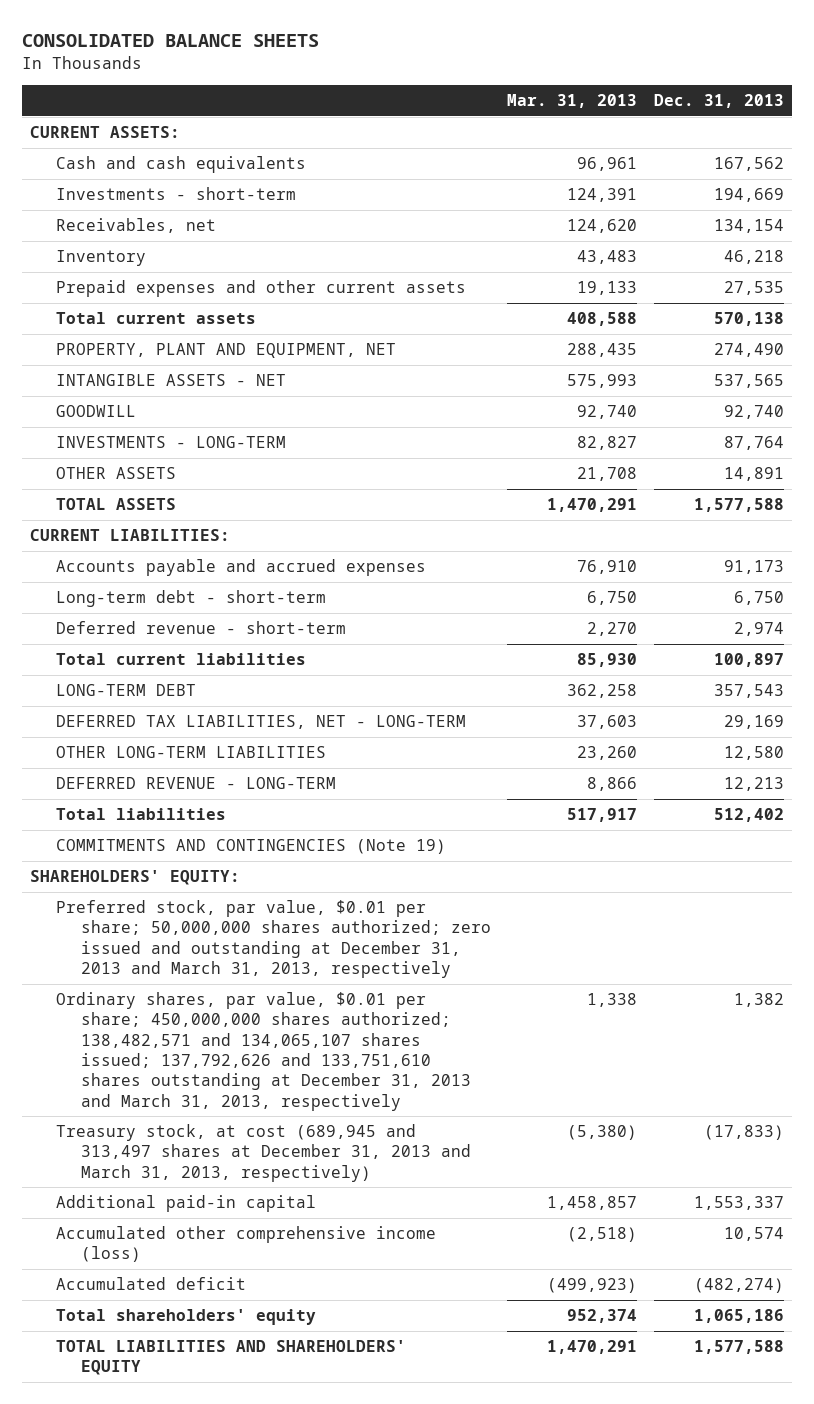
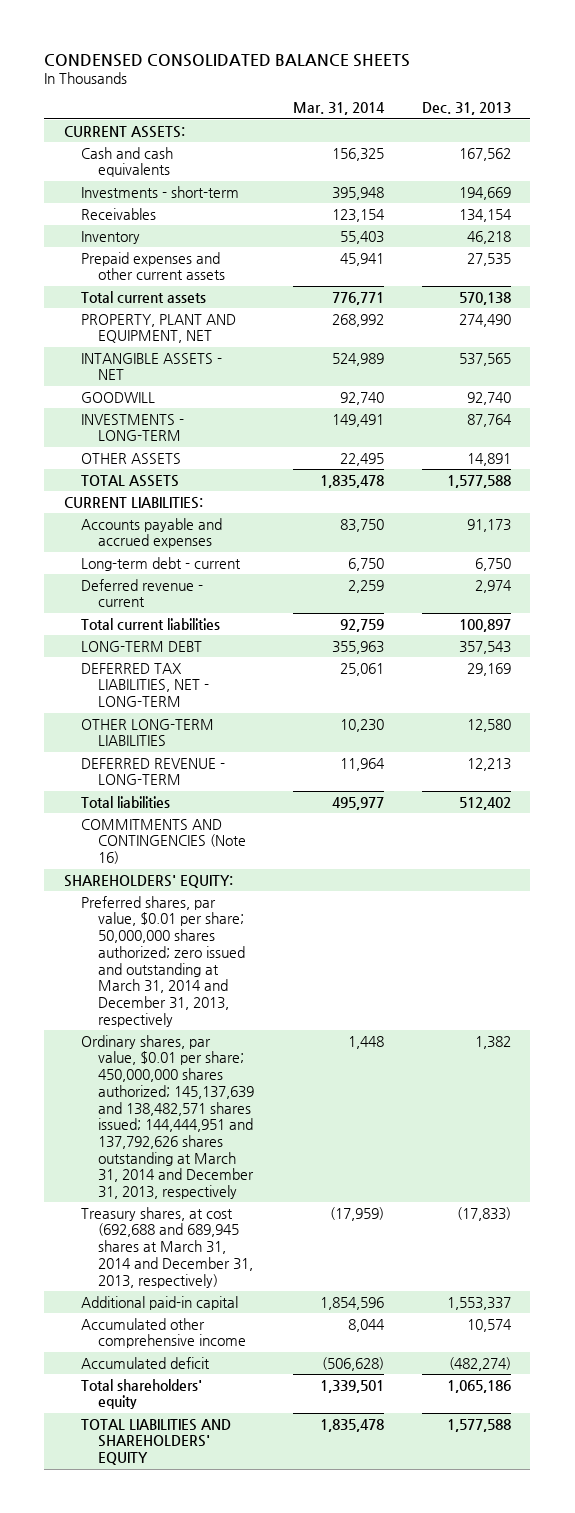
- CONSOLIDATED BALANCE SHEETS
+ CONDENSED CONSOLIDATED BALANCE SHEETS
- | Mar. 31, 2013 | Dec. 31, 2013
+ | Mar. 31, 2014 | Dec. 31, 2013
- Receivables, net | 124,620 | 134,154
+ Receivables | 123,154 | 134,154
- Long-term debt - short-term | 6,750 | 6,750
- Deferred revenue - short-term | 2,270 | 2,974
+ Long-term debt - current | 6,750 | 6,750
+ Deferred revenue - current | 2,259 | 2,974
- COMMITMENTS AND CONTINGENCIES (Note 19)
+ COMMITMENTS AND CONTINGENCIES (Note 16)
- Preferred stock, par value, $0.01 per share; 50,000,000 shares authorized; zero issued and outstanding at December 31, 2013 and March 31, 2013, respectively
- Ordinary shares, par value, $0.01 per share; 450,000,000 shares authorized; 138,482,571 and 134,065,107 shares issued; 137,792,626 and 133,751,610 shares outstanding at December 31, 2013 and March 31, 2013, respectively | 1,338 | 1,382
- Treasury stock, at cost (689,945 and 313,497 shares at December 31, 2013 and March 31, 2013, respectively) | (5,380) | (17,833)
+ Preferred shares, par value, $0.01 per share; 50,000,000 shares authorized; zero issued and outstanding at March 31, 2014 and December 31, 2013, respectively
+ Ordinary shares, par value, $0.01 per share; 450,000,000 shares authorized; 145,137,639 and 138,482,571 shares issued; 144,444,951 and 137,792,626 shares outstanding at March 31, 2014 and December 31, 2013, respectively | 1,448 | 1,382
+ Treasury shares, at cost (692,688 and 689,945 shares at March 31, 2014 and December 31, 2013, respectively) | (17,959) | (17,833)
- Accumulated other comprehensive income (loss) | (2,518) | 10,574
+ Accumulated other comprehensive income | 8,044 | 10,574

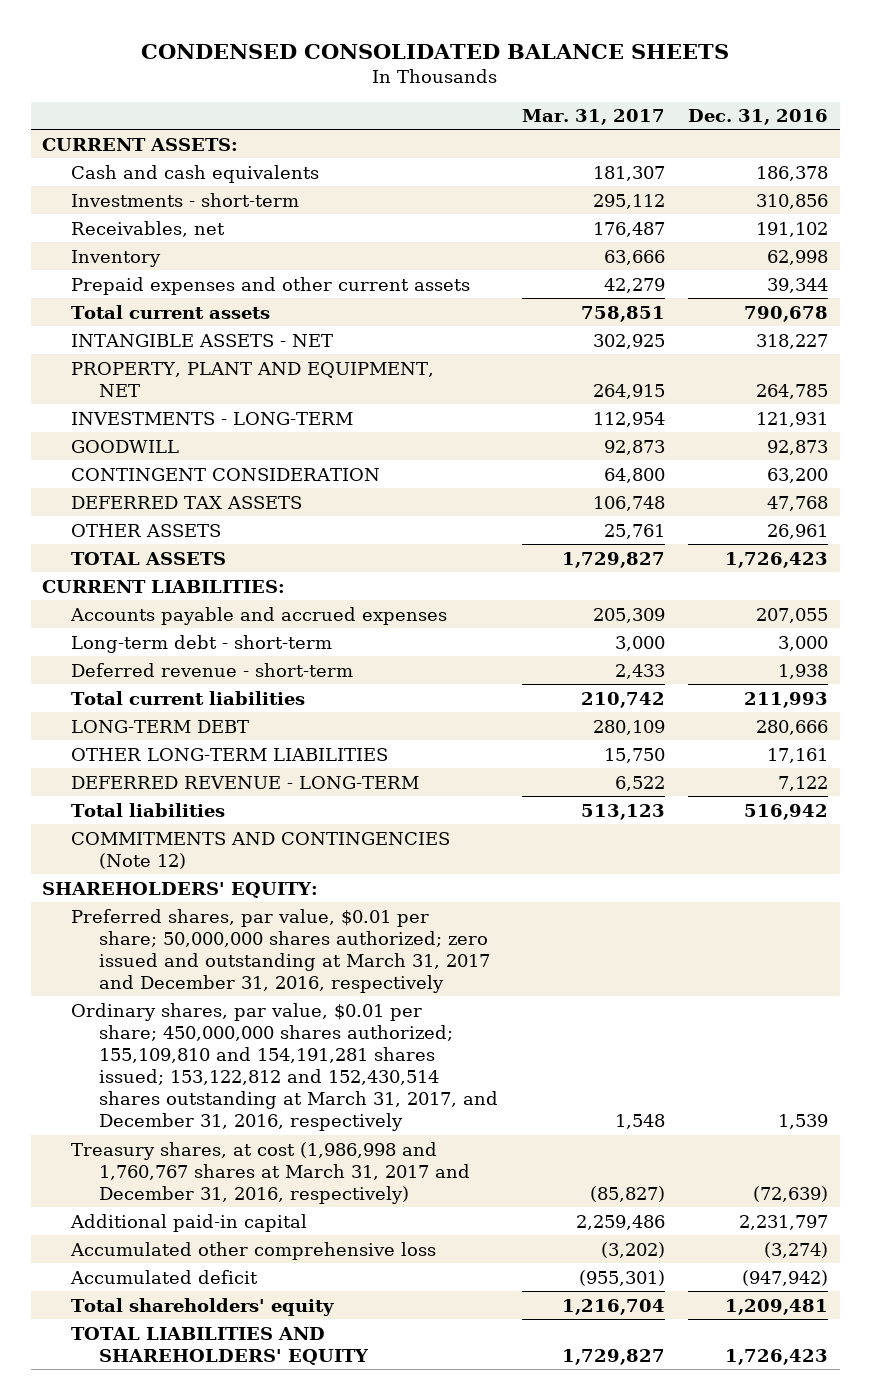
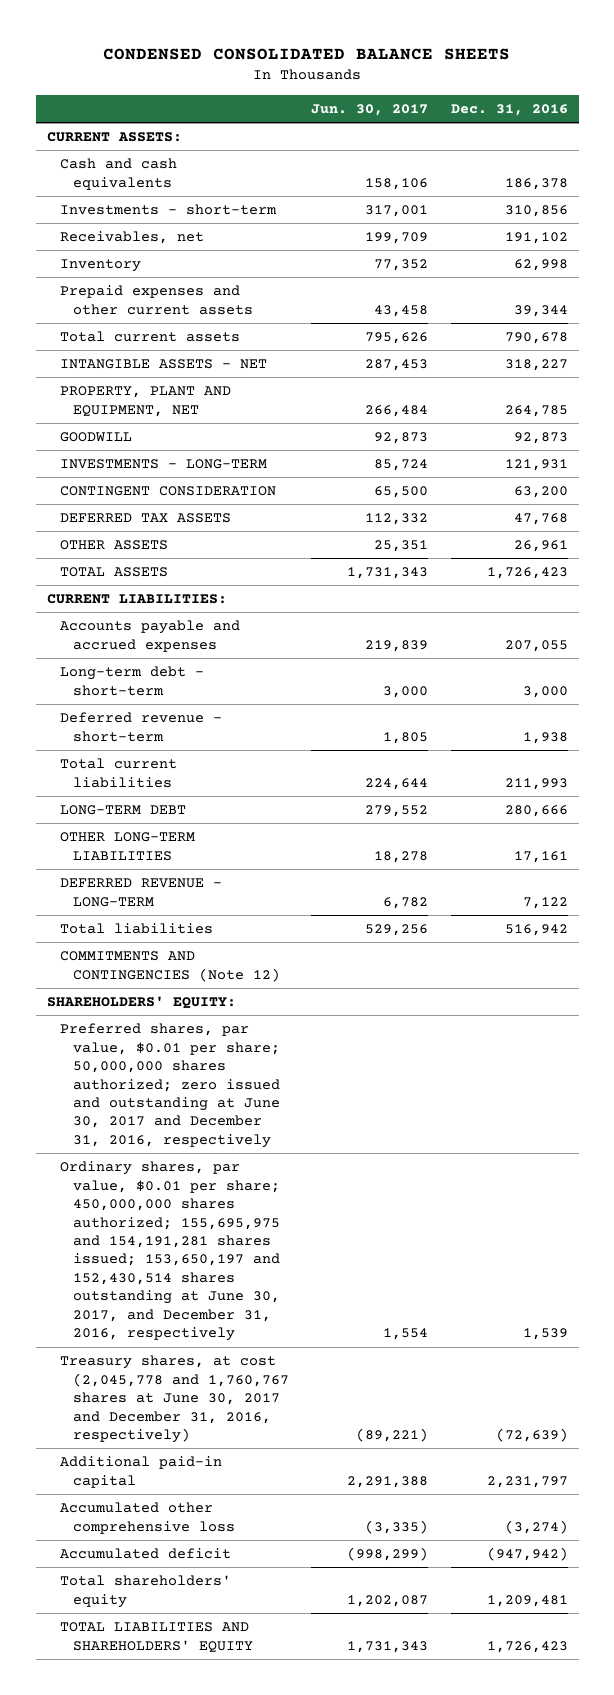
- | Mar. 31, 2017 | Dec. 31, 2016
+ | Jun. 30, 2017 | Dec. 31, 2016
moved down: INVESTMENTS - LONG-TERM | 85,724 | 121,931
- Preferred shares, par value, $0.01 per share; 50,000,000 shares authorized; zero issued and outstanding at March 31, 2017 and December 31, 2016, respectively
- Ordinary shares, par value, $0.01 per share; 450,000,000 shares authorized; 155,109,810 and 154,191,281 shares issued; 153,122,812 and 152,430,514 shares outstanding at March 31, 2017, and December 31, 2016, respectively | 1,548 | 1,539
- Treasury shares, at cost (1,986,998 and 1,760,767 shares at March 31, 2017 and December 31, 2016, respectively) | (85,827) | (72,639)
+ Preferred shares, par value, $0.01 per share; 50,000,000 shares authorized; zero issued and outstanding at June 30, 2017 and December 31, 2016, respectively
+ Ordinary shares, par value, $0.01 per share; 450,000,000 shares authorized; 155,695,975 and 154,191,281 shares issued; 153,650,197 and 152,430,514 shares outstanding at June 30, 2017, and December 31, 2016, respectively | 1,554 | 1,539
+ Treasury shares, at cost (2,045,778 and 1,760,767 shares at June 30, 2017 and December 31, 2016, respectively) | (89,221) | (72,639)

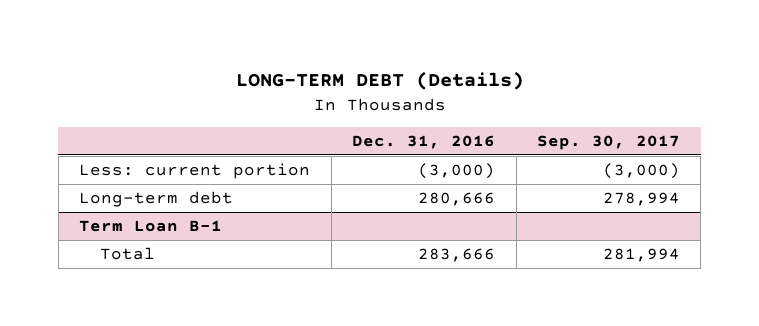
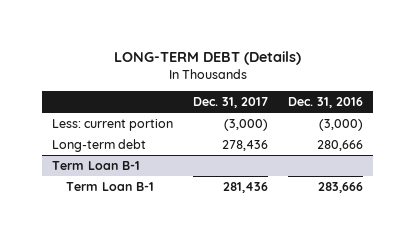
- | Dec. 31, 2016 | Sep. 30, 2017
+ | Dec. 31, 2017 | Dec. 31, 2016
@ Term Loan B-1
- Total | 283,666 | 281,994
+ Term Loan B-1 | 281,436 | 283,666

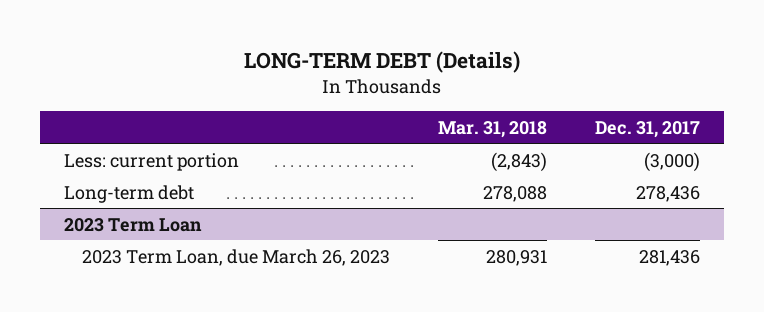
- | Dec. 31, 2017 | Dec. 31, 2016
+ | Mar. 31, 2018 | Dec. 31, 2017
- Term Loan B-1
- Term Loan B-1 | 281,436 | 283,666
+ 2023 Term Loan
+ 2023 Term Loan, due March 26, 2023 | 280,931 | 281,436

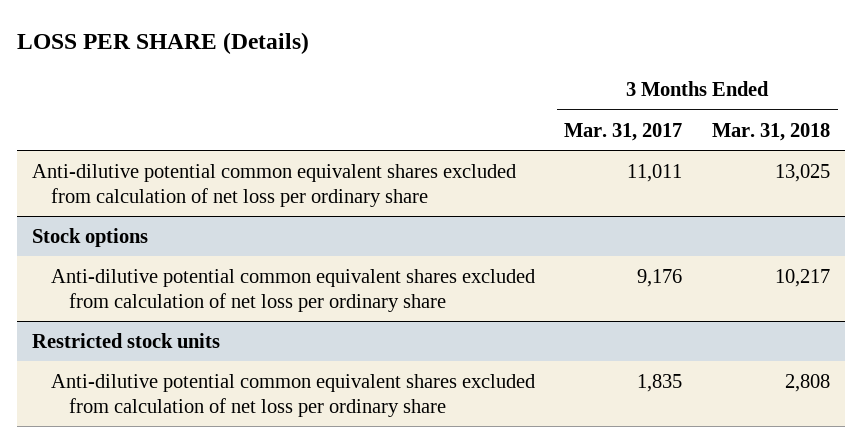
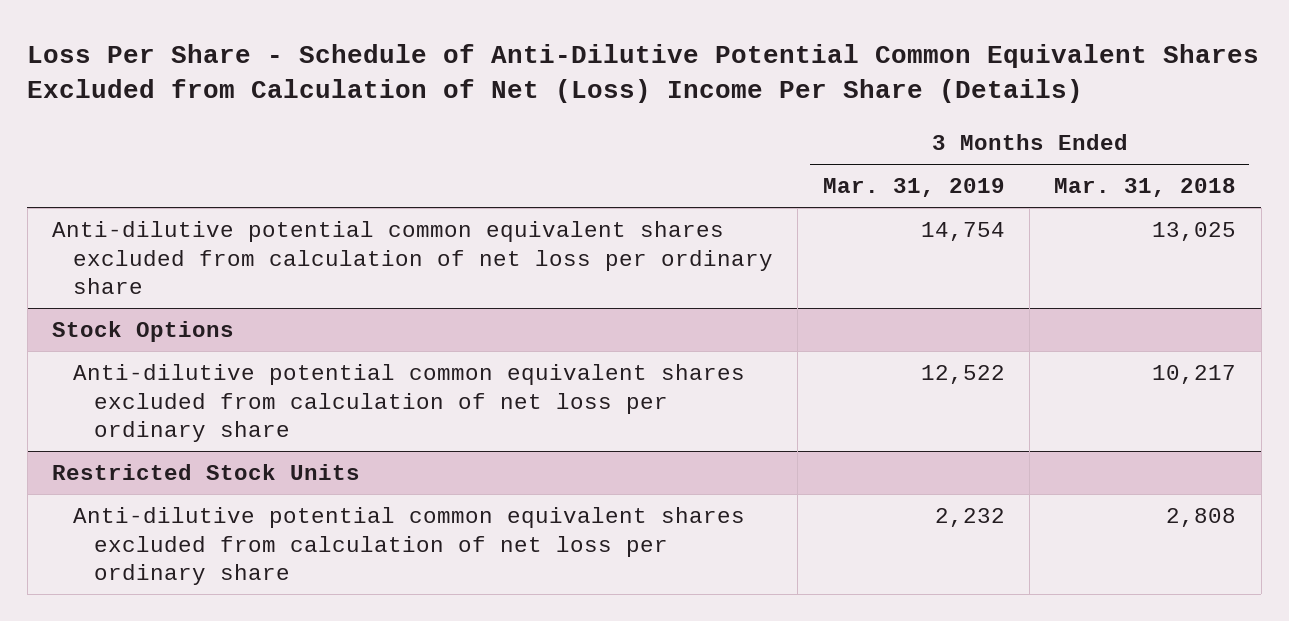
- LOSS PER SHARE (Details)
+ Loss Per Share - Schedule of Anti-Dilutive Potential Common Equivalent Shares Excluded from Calculation of Net (Loss) Income Per Share (Details)
- | 3 Months Ended Mar. 31, 2017 | 3 Months Ended Mar. 31, 2018
+ | 3 Months Ended Mar. 31, 2019 | 3 Months Ended Mar. 31, 2018
- Stock options
+ Stock Options
- Restricted stock units
+ Restricted Stock Units

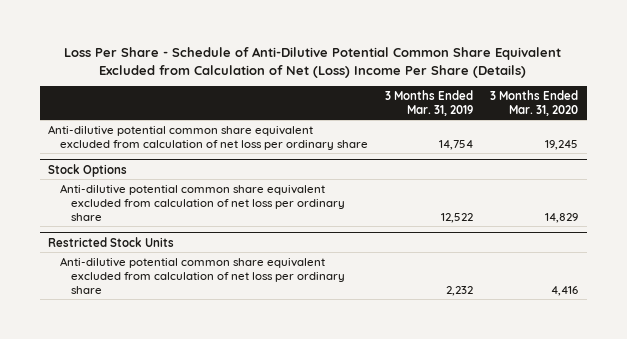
- Loss Per Share - Schedule of Anti-Dilutive Potential Common Equivalent Shares Excluded from Calculation of Net (Loss) Income Per Share (Details)
+ Loss Per Share - Schedule of Anti-Dilutive Potential Common Share Equivalent Excluded from Calculation of Net (Loss) Income Per Share (Details)
- | 3 Months Ended Mar. 31, 2019 | 3 Months Ended Mar. 31, 2018
+ | 3 Months Ended Mar. 31, 2019 | 3 Months Ended Mar. 31, 2020
- Anti-dilutive potential common equivalent shares excluded from calculation of net loss per ordinary share | 14,754 | 13,025
+ Anti-dilutive potential common share equivalent excluded from calculation of net loss per ordinary share | 14,754 | 19,245
@ Stock Options
- Anti-dilutive potential common equivalent shares excluded from calculation of net loss per ordinary share | 12,522 | 10,217
+ Anti-dilutive potential common share equivalent excluded from calculation of net loss per ordinary share | 12,522 | 14,829
@ Restricted Stock Units
- Anti-dilutive potential common equivalent shares excluded from calculation of net loss per ordinary share | 2,232 | 2,808
+ Anti-dilutive potential common share equivalent excluded from calculation of net loss per ordinary share | 2,232 | 4,416

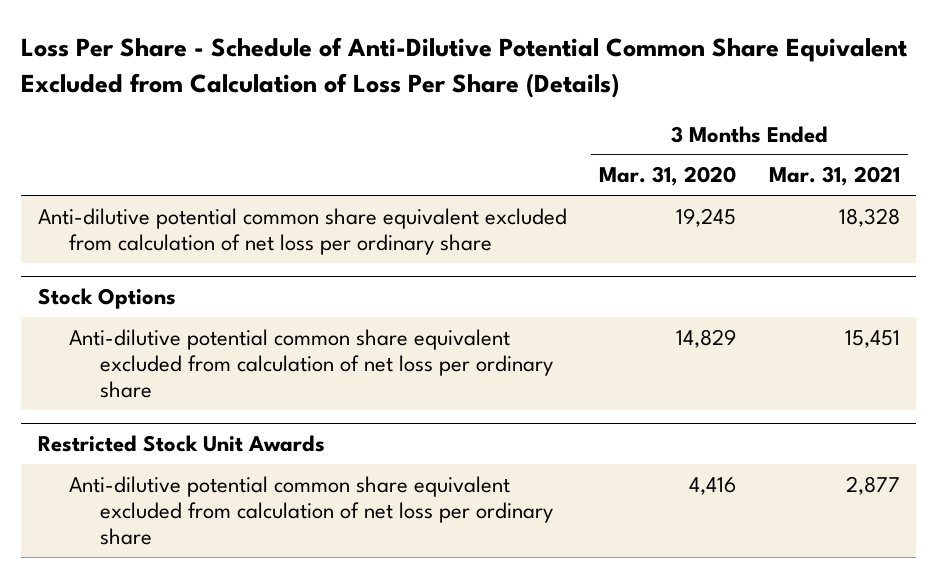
- Loss Per Share - Schedule of Anti-Dilutive Potential Common Share Equivalent Excluded from Calculation of Net (Loss) Income Per Share (Details)
+ Loss Per Share - Schedule of Anti-Dilutive Potential Common Share Equivalent Excluded from Calculation of Loss Per Share (Details)
- | 3 Months Ended Mar. 31, 2019 | 3 Months Ended Mar. 31, 2020
+ | 3 Months Ended Mar. 31, 2020 | 3 Months Ended Mar. 31, 2021
- Restricted Stock Units
+ Restricted Stock Unit Awards

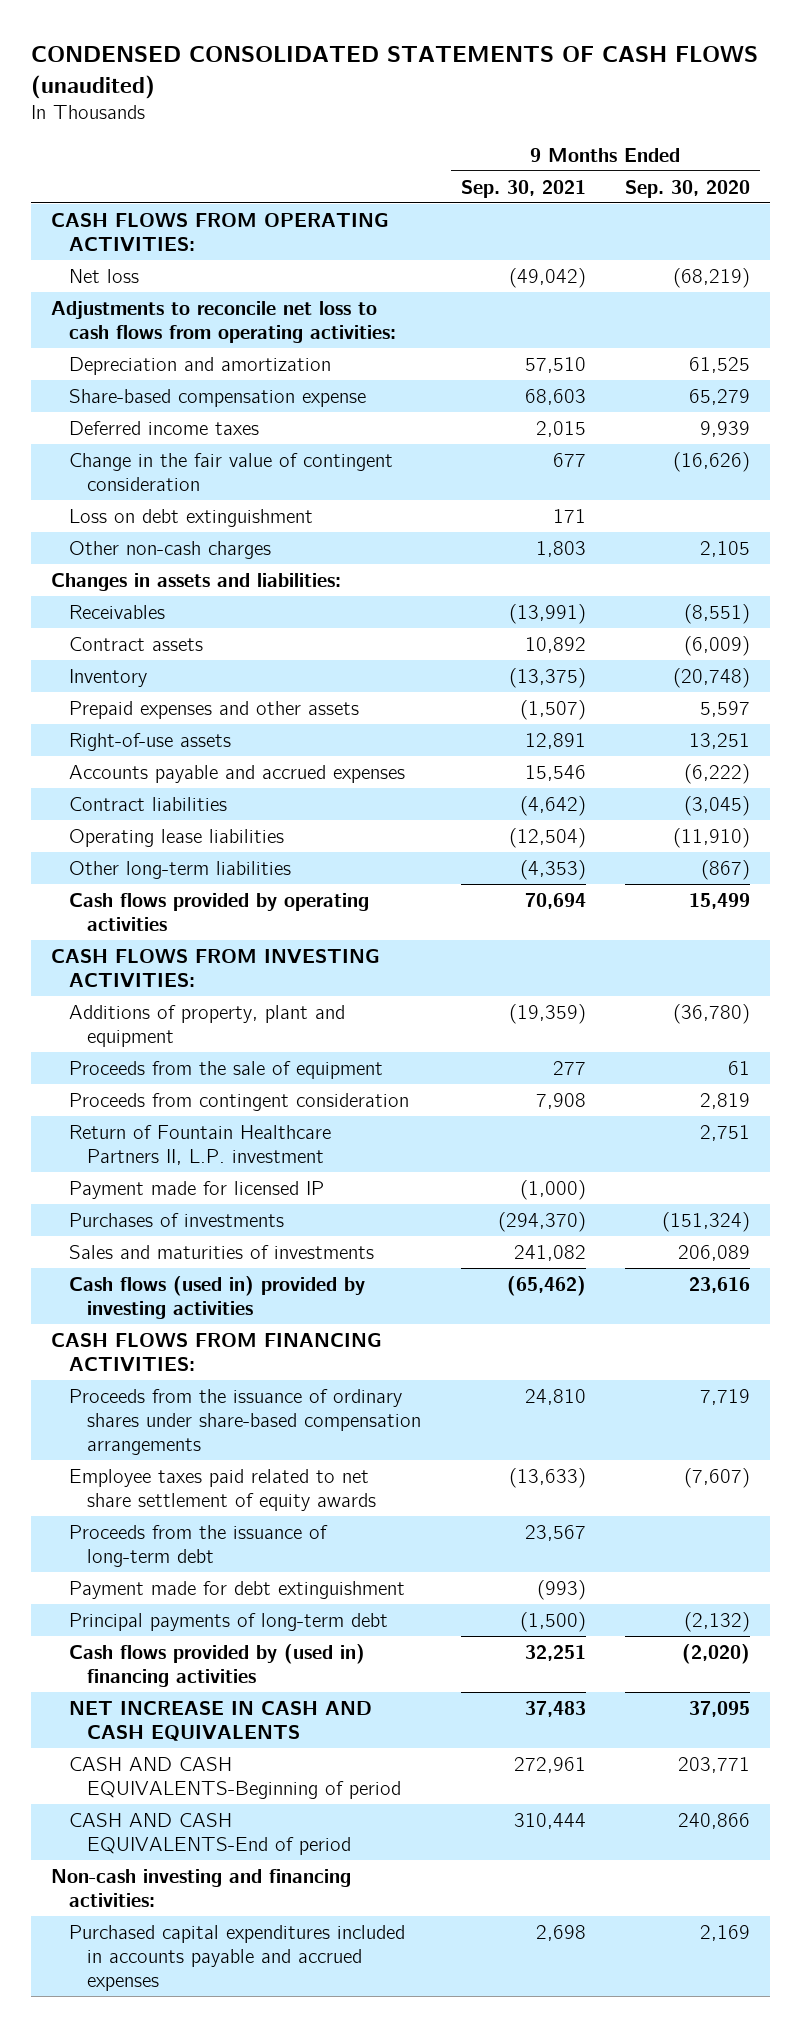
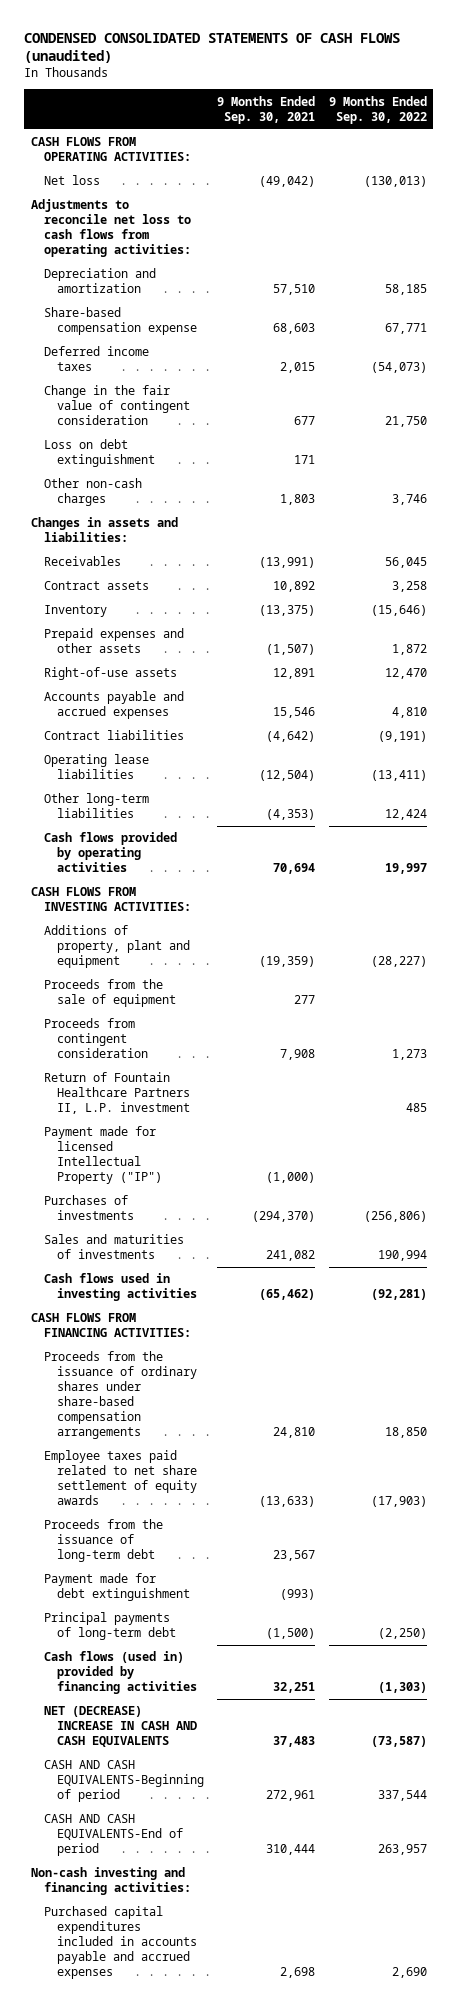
- | 9 Months Ended Sep. 30, 2021 | 9 Months Ended Sep. 30, 2020
+ | 9 Months Ended Sep. 30, 2021 | 9 Months Ended Sep. 30, 2022
- Payment made for licensed IP | (1,000) |
+ Payment made for licensed Intellectual Property ("IP") | (1,000) |
- Cash flows (used in) provided by investing activities | (65,462) | 23,616
+ Cash flows used in investing activities | (65,462) | (92,281)
- Cash flows provided by (used in) financing activities | 32,251 | (2,020)
- NET INCREASE IN CASH AND CASH EQUIVALENTS | 37,483 | 37,095
+ Cash flows (used in) provided by financing activities | 32,251 | (1,303)
+ NET (DECREASE) INCREASE IN CASH AND CASH EQUIVALENTS | 37,483 | (73,587)

